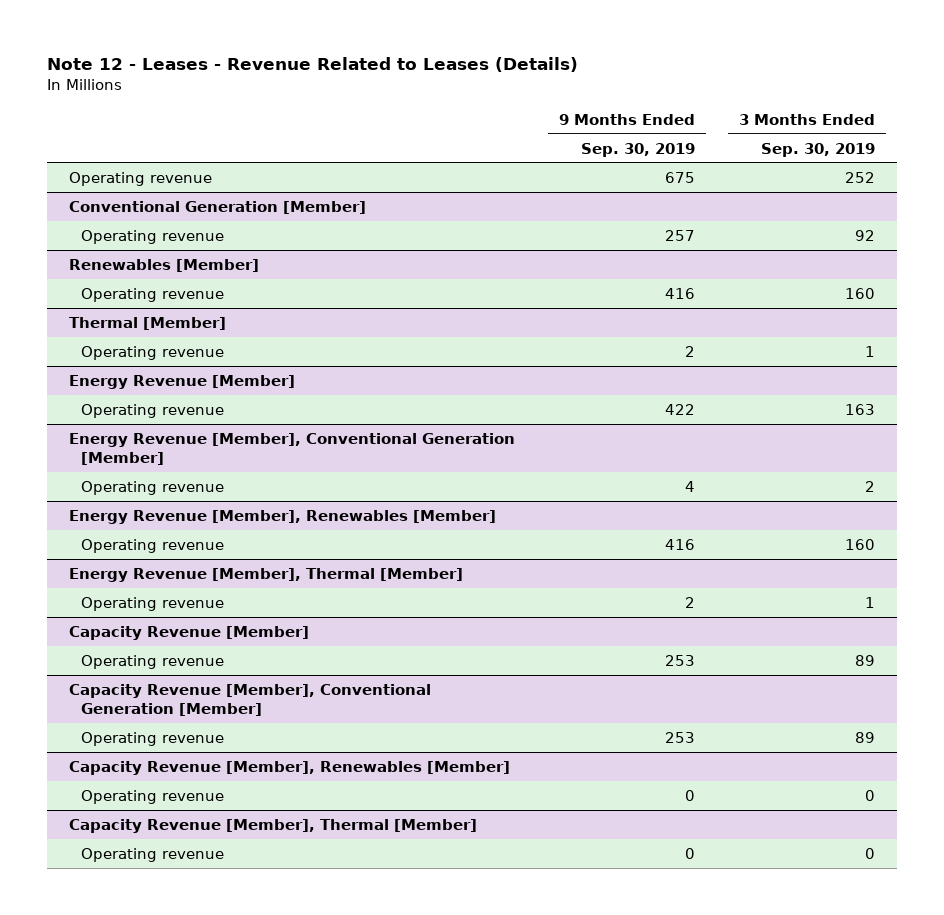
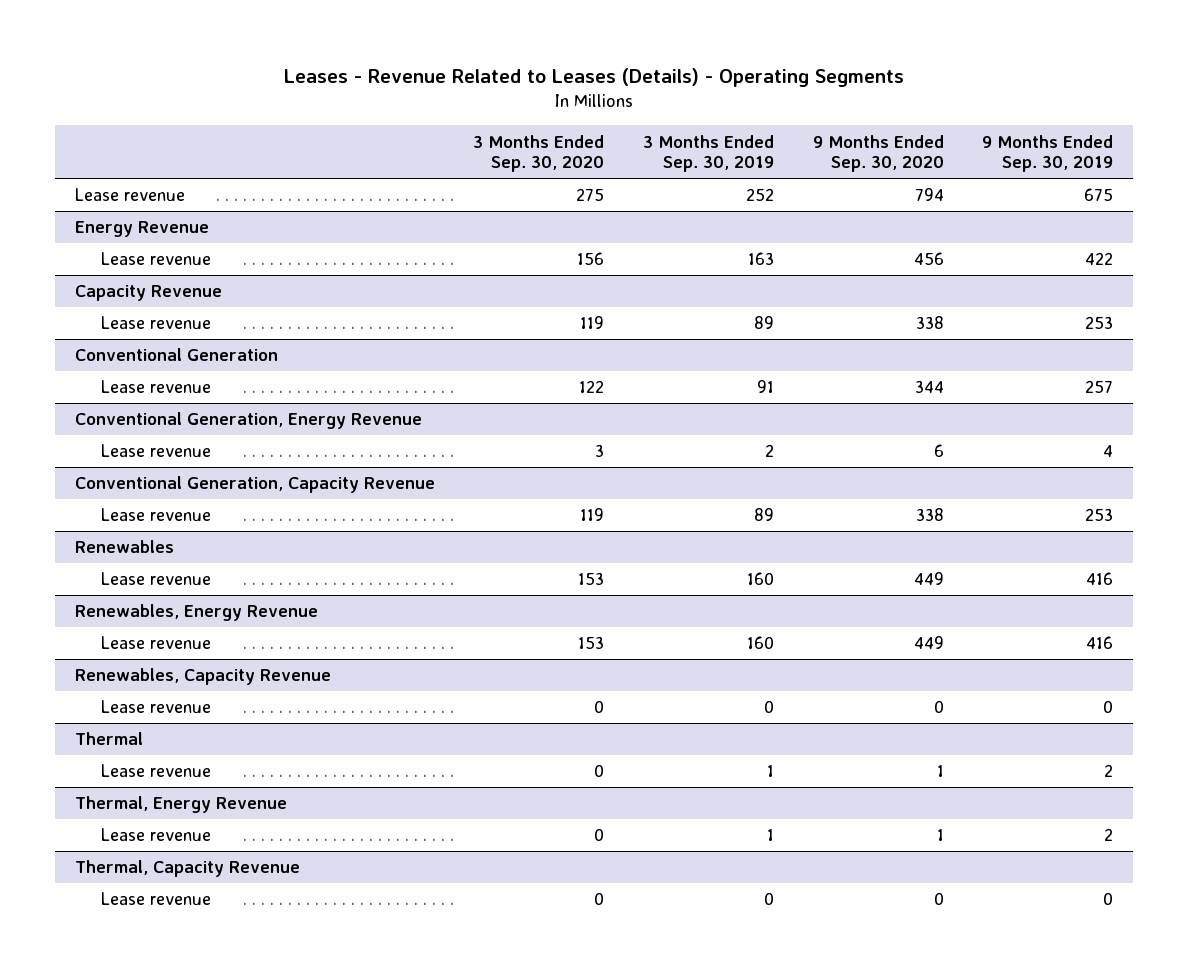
- Note 12 - Leases - Revenue Related to Leases (Details)
+ Leases - Revenue Related to Leases (Details) - Operating Segments
- | 9 Months Ended Sep. 30, 2019 | 3 Months Ended Sep. 30, 2019
+ | 3 Months Ended Sep. 30, 2020 | 3 Months Ended Sep. 30, 2019 | 9 Months Ended Sep. 30, 2020 | 9 Months Ended Sep. 30, 2019
- Operating revenue | 675 | 252
- Conventional Generation [Member]
- Operating revenue | 257 | 92
- Renewables [Member]
- Operating revenue | 416 | 160
- Thermal [Member]
- Operating revenue | 2 | 1
- Energy Revenue [Member]
- Operating revenue | 422 | 163
- Energy Revenue [Member], Conventional Generation [Member]
- Operating revenue | 4 | 2
- Energy Revenue [Member], Renewables [Member]
- Operating revenue | 416 | 160
- Energy Revenue [Member], Thermal [Member]
- Operating revenue | 2 | 1
- Capacity Revenue [Member]
- Operating revenue | 253 | 89
- Capacity Revenue [Member], Conventional Generation [Member]
- Operating revenue | 253 | 89
- Capacity Revenue [Member], Renewables [Member]
- Operating revenue | 0 | 0
- Capacity Revenue [Member], Thermal [Member]
- Operating revenue | 0 | 0
+ Lease revenue | 275 | 252 | 794 | 675
+ Energy Revenue
+ Lease revenue | 156 | 163 | 456 | 422
+ Capacity Revenue
+ Lease revenue | 119 | 89 | 338 | 253
+ Conventional Generation
+ Lease revenue | 122 | 91 | 344 | 257
+ Conventional Generation, Energy Revenue
+ Lease revenue | 3 | 2 | 6 | 4
+ Conventional Generation, Capacity Revenue
+ Lease revenue | 119 | 89 | 338 | 253
+ Renewables
+ Lease revenue | 153 | 160 | 449 | 416
+ Renewables, Energy Revenue
+ Lease revenue | 153 | 160 | 449 | 416
+ Renewables, Capacity Revenue
+ Lease revenue | 0 | 0 | 0 | 0
+ Thermal
+ Lease revenue | 0 | 1 | 1 | 2
+ Thermal, Energy Revenue
+ Lease revenue | 0 | 1 | 1 | 2
+ Thermal, Capacity Revenue
+ Lease revenue | 0 | 0 | 0 | 0

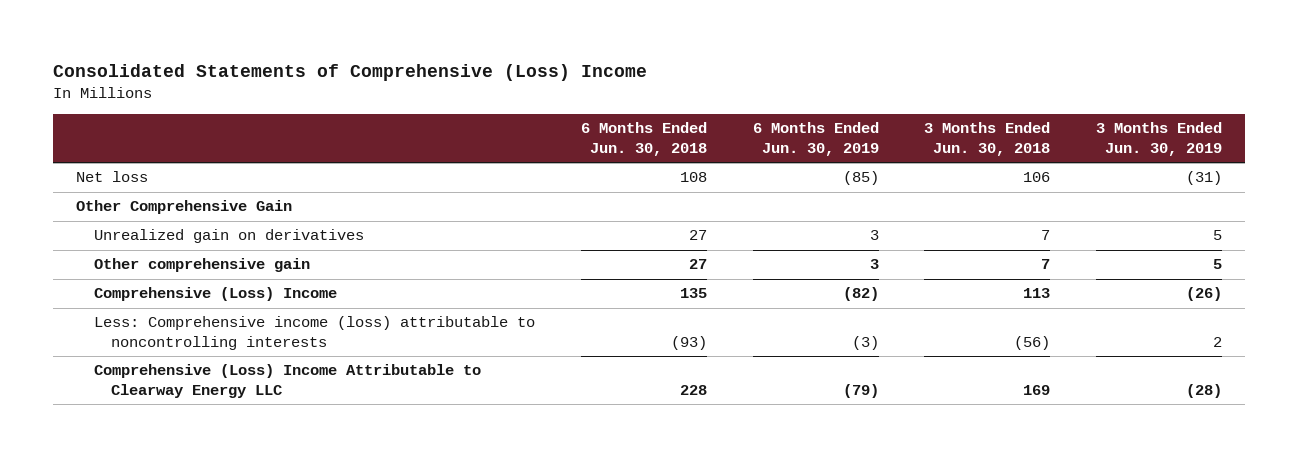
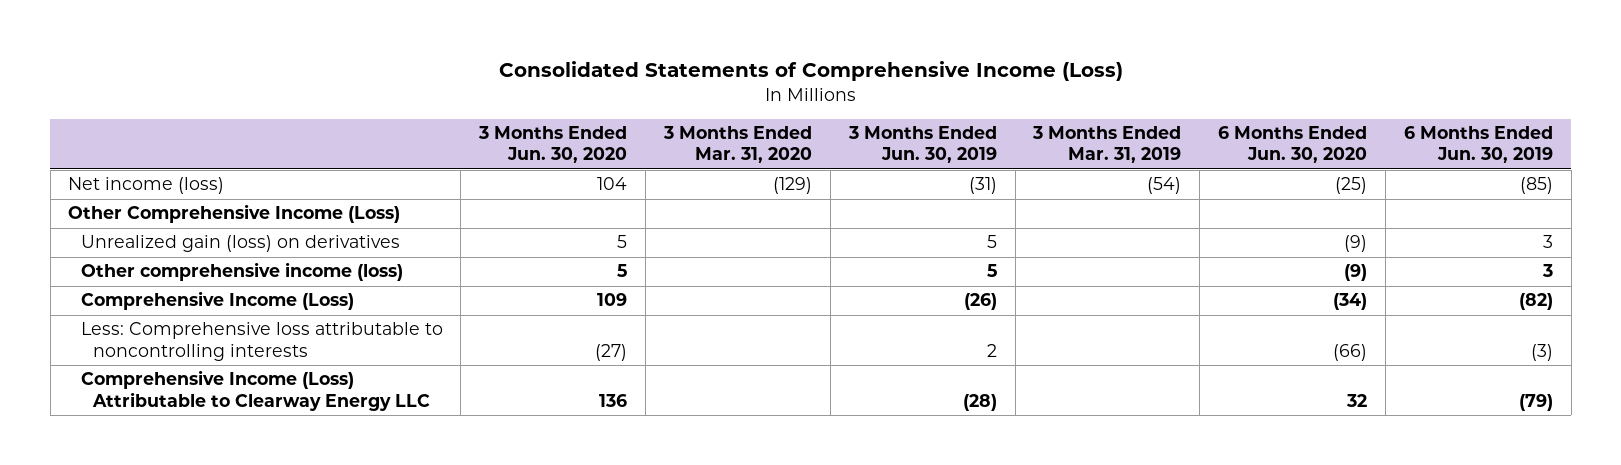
- Consolidated Statements of Comprehensive (Loss) Income
+ Consolidated Statements of Comprehensive Income (Loss)
- | 6 Months Ended Jun. 30, 2018 | 6 Months Ended Jun. 30, 2019 | 3 Months Ended Jun. 30, 2018 | 3 Months Ended Jun. 30, 2019
+ | 3 Months Ended Jun. 30, 2020 | 3 Months Ended Mar. 31, 2020 | 3 Months Ended Jun. 30, 2019 | 3 Months Ended Mar. 31, 2019 | 6 Months Ended Jun. 30, 2020 | 6 Months Ended Jun. 30, 2019
- Net loss | 108 | (85) | 106 | (31)
- Other Comprehensive Gain
- Unrealized gain on derivatives | 27 | 3 | 7 | 5
- Other comprehensive gain | 27 | 3 | 7 | 5
- Comprehensive (Loss) Income | 135 | (82) | 113 | (26)
- Less: Comprehensive income (loss) attributable to noncontrolling interests | (93) | (3) | (56) | 2
- Comprehensive (Loss) Income Attributable to Clearway Energy LLC | 228 | (79) | 169 | (28)
+ Net income (loss) | 104 | (129) | (31) | (54) | (25) | (85)
+ Other Comprehensive Income (Loss)
+ Unrealized gain (loss) on derivatives | 5 | | 5 | | (9) | 3
+ Other comprehensive income (loss) | 5 | | 5 | | (9) | 3
+ Comprehensive Income (Loss) | 109 | | (26) | | (34) | (82)
+ Less: Comprehensive loss attributable to noncontrolling interests | (27) | | 2 | | (66) | (3)
+ Comprehensive Income (Loss) Attributable to Clearway Energy LLC | 136 | | (28) | | 32 | (79)

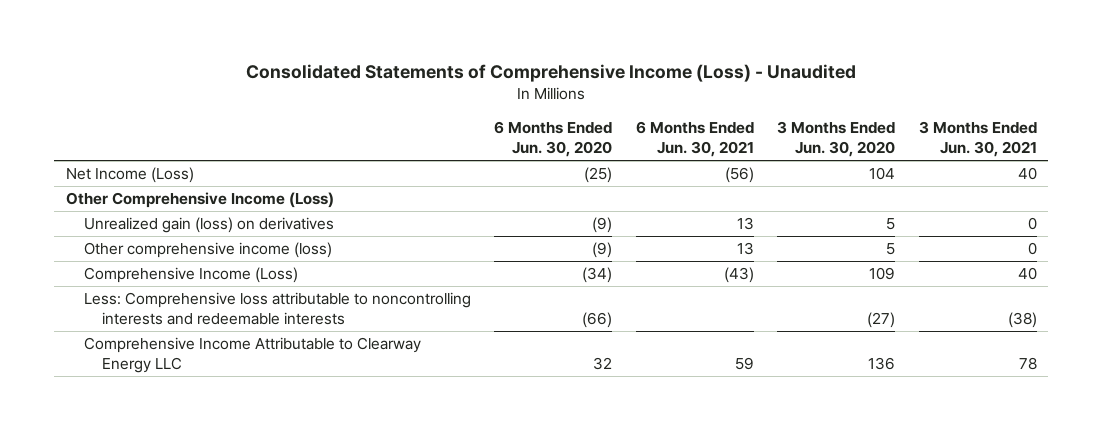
- Consolidated Statements of Comprehensive Income (Loss)
+ Consolidated Statements of Comprehensive Income (Loss) - Unaudited
- | 3 Months Ended Jun. 30, 2020 | 3 Months Ended Mar. 31, 2020 | 3 Months Ended Jun. 30, 2019 | 3 Months Ended Mar. 31, 2019 | 6 Months Ended Jun. 30, 2020 | 6 Months Ended Jun. 30, 2019
+ | 6 Months Ended Jun. 30, 2020 | 6 Months Ended Jun. 30, 2021 | 3 Months Ended Jun. 30, 2020 | 3 Months Ended Jun. 30, 2021
- Net income (loss) | 104 | (129) | (31) | (54) | (25) | (85)
+ Net Income (Loss) | (25) | (56) | 104 | 40
- Less: Comprehensive loss attributable to noncontrolling interests | (27) | | 2 | | (66) | (3)
- Comprehensive Income (Loss) Attributable to Clearway Energy LLC | 136 | | (28) | | 32 | (79)
+ Less: Comprehensive loss attributable to noncontrolling interests and redeemable interests | (66) | | (27) | (38)
+ Comprehensive Income Attributable to Clearway Energy LLC | 32 | 59 | 136 | 78

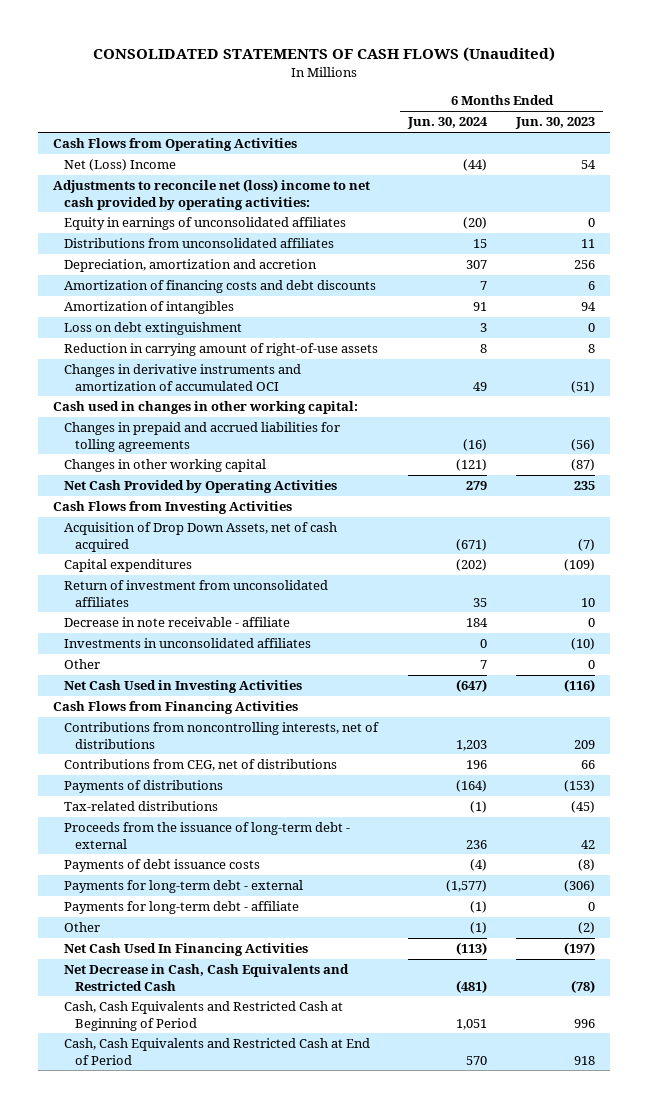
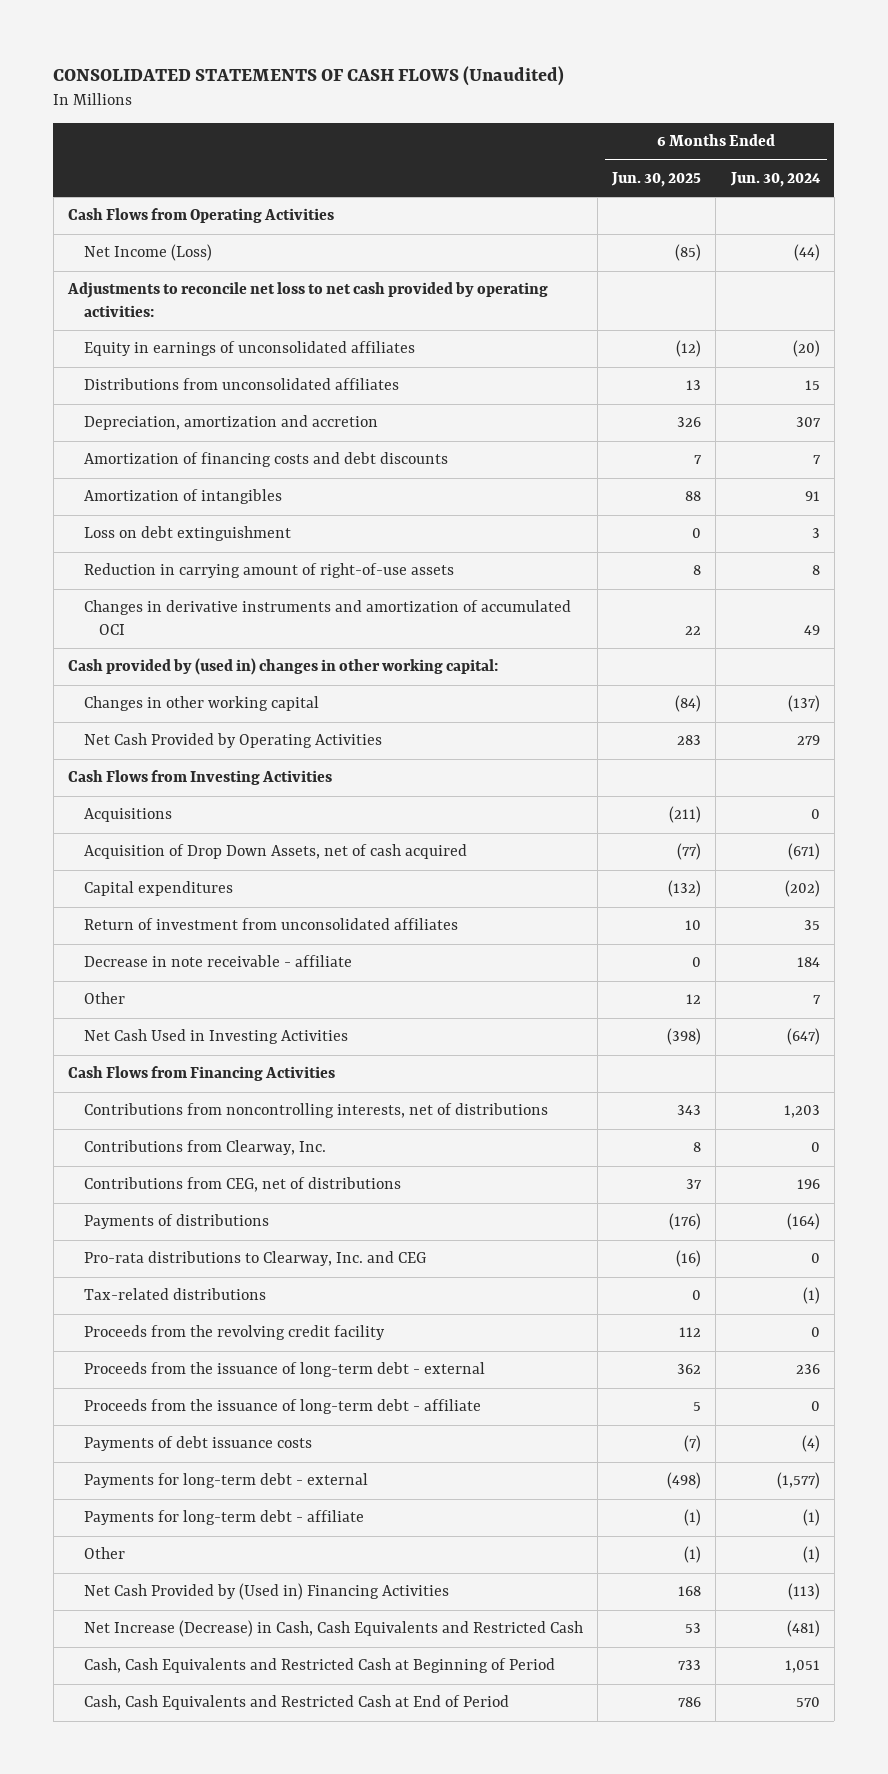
- | 6 Months Ended Jun. 30, 2024 | 6 Months Ended Jun. 30, 2023
+ | 6 Months Ended Jun. 30, 2025 | 6 Months Ended Jun. 30, 2024
- Net (Loss) Income | (44) | 54
- Adjustments to reconcile net (loss) income to net cash provided by operating activities:
+ Net Income (Loss) | (85) | (44)
+ Adjustments to reconcile net loss to net cash provided by operating activities:
- Cash used in changes in other working capital:
- Changes in prepaid and accrued liabilities for tolling agreements | (16) | (56)
- Changes in other working capital | (121) | (87)
+ Cash provided by (used in) changes in other working capital:
+ Changes in other working capital | (84) | (137)
+ Acquisitions | (211) | 0
- Investments in unconsolidated affiliates | 0 | (10)
+ Contributions from Clearway, Inc. | 8 | 0
+ Pro-rata distributions to Clearway, Inc. and CEG | (16) | 0
+ Proceeds from the revolving credit facility | 112 | 0
+ Proceeds from the issuance of long-term debt - affiliate | 5 | 0
- Net Cash Used In Financing Activities | (113) | (197)
- Net Decrease in Cash, Cash Equivalents and Restricted Cash | (481) | (78)
+ Net Cash Provided by (Used in) Financing Activities | 168 | (113)
+ Net Increase (Decrease) in Cash, Cash Equivalents and Restricted Cash | 53 | (481)

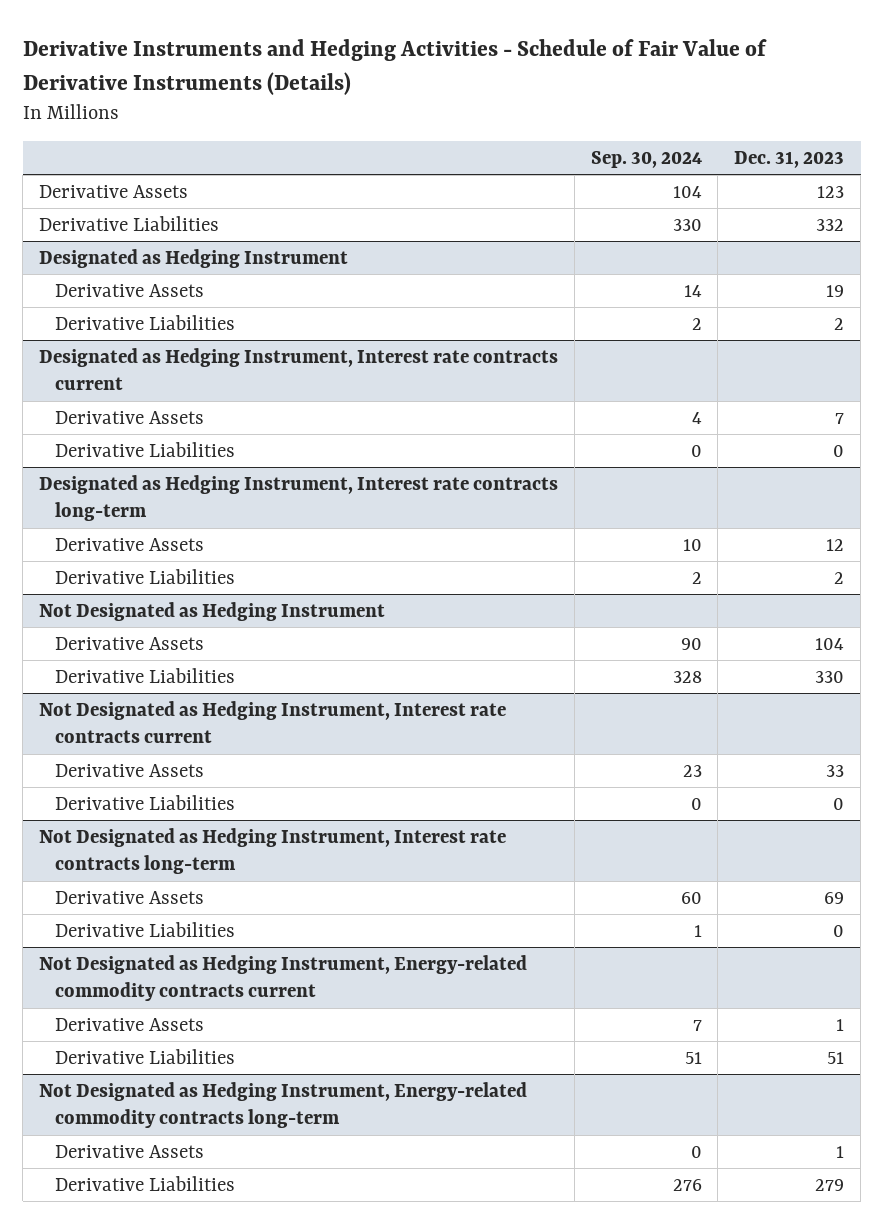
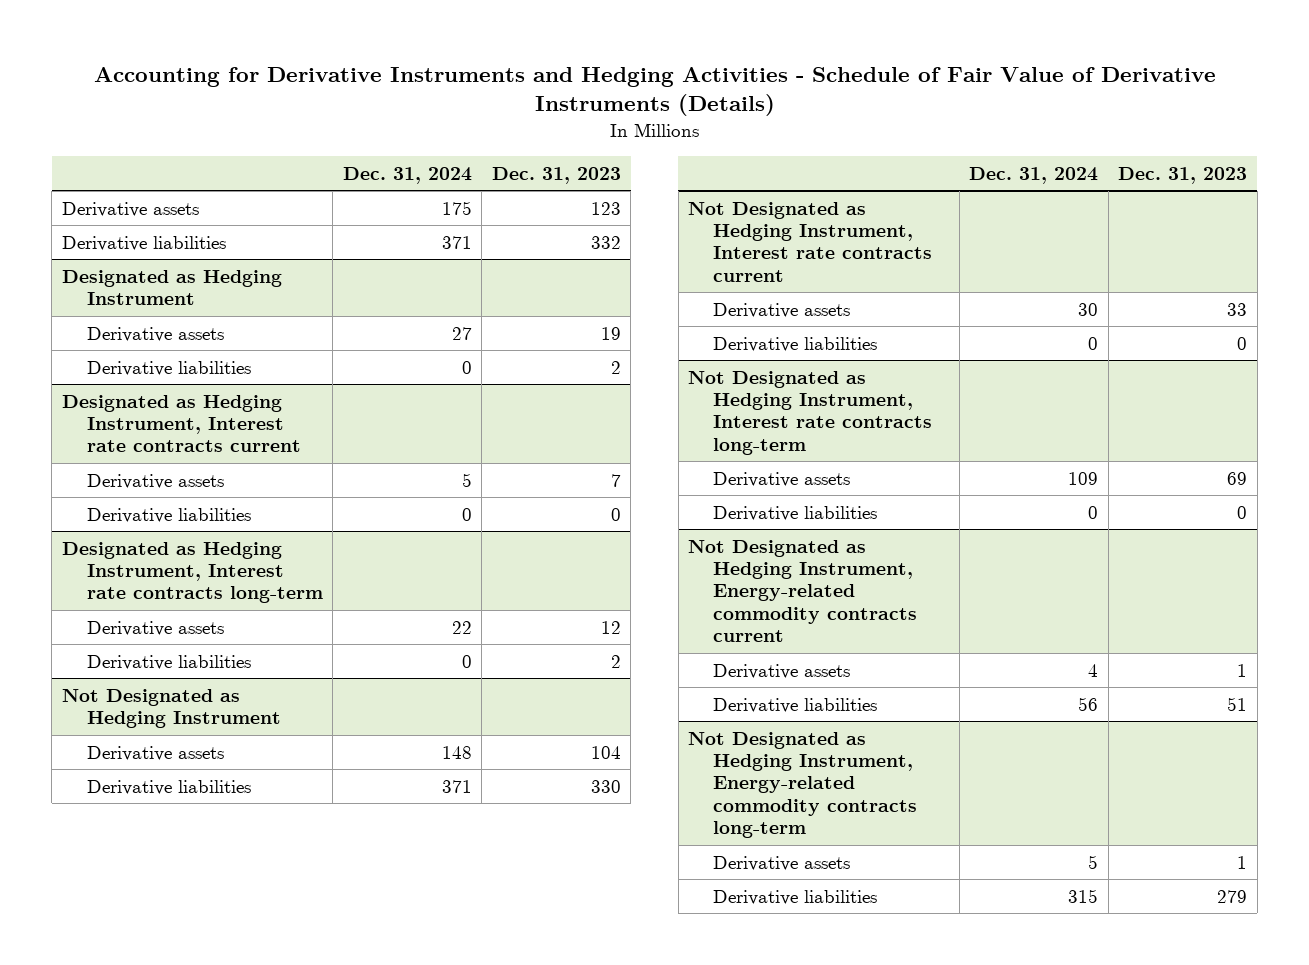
- Derivative Instruments and Hedging Activities - Schedule of Fair Value of Derivative Instruments (Details)
+ Accounting for Derivative Instruments and Hedging Activities - Schedule of Fair Value of Derivative Instruments (Details)
- | Sep. 30, 2024 | Dec. 31, 2023
+ | Dec. 31, 2024 | Dec. 31, 2023
- Derivative Assets | 104 | 123
- Derivative Liabilities | 330 | 332
+ Derivative assets | 175 | 123
+ Derivative liabilities | 371 | 332
@ Designated as Hedging Instrument
- Derivative Assets | 14 | 19
- Derivative Liabilities | 2 | 2
+ Derivative assets | 27 | 19
+ Derivative liabilities | 0 | 2
@ Designated as Hedging Instrument, Interest rate contracts current
- Derivative Assets | 4 | 7
- Derivative Liabilities | 0 | 0
+ Derivative assets | 5 | 7
+ Derivative liabilities | 0 | 0
@ Designated as Hedging Instrument, Interest rate contracts long-term
- Derivative Assets | 10 | 12
- Derivative Liabilities | 2 | 2
+ Derivative assets | 22 | 12
+ Derivative liabilities | 0 | 2
@ Not Designated as Hedging Instrument
- Derivative Assets | 90 | 104
- Derivative Liabilities | 328 | 330
+ Derivative assets | 148 | 104
+ Derivative liabilities | 371 | 330
@ Not Designated as Hedging Instrument, Interest rate contracts current
- Derivative Assets | 23 | 33
- Derivative Liabilities | 0 | 0
+ Derivative assets | 30 | 33
+ Derivative liabilities | 0 | 0
@ Not Designated as Hedging Instrument, Interest rate contracts long-term
- Derivative Assets | 60 | 69
- Derivative Liabilities | 1 | 0
+ Derivative assets | 109 | 69
+ Derivative liabilities | 0 | 0
@ Not Designated as Hedging Instrument, Energy-related commodity contracts current
- Derivative Assets | 7 | 1
- Derivative Liabilities | 51 | 51
+ Derivative assets | 4 | 1
+ Derivative liabilities | 56 | 51
@ Not Designated as Hedging Instrument, Energy-related commodity contracts long-term
- Derivative Assets | 0 | 1
- Derivative Liabilities | 276 | 279
+ Derivative assets | 5 | 1
+ Derivative liabilities | 315 | 279

